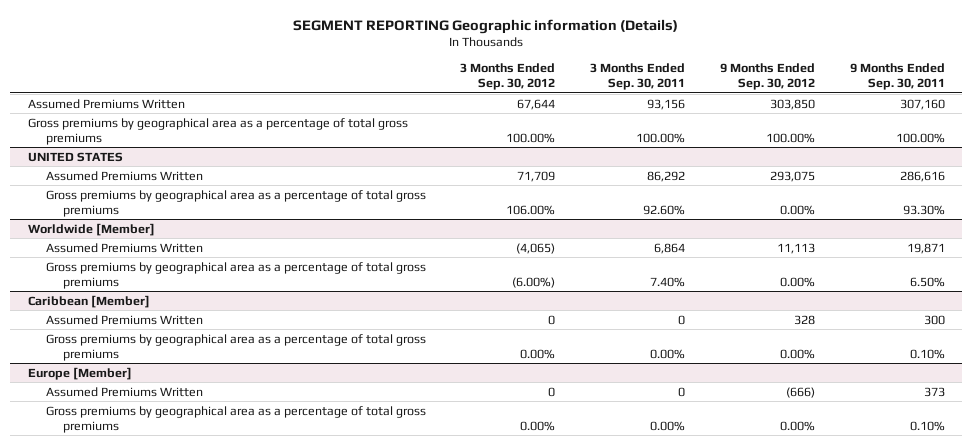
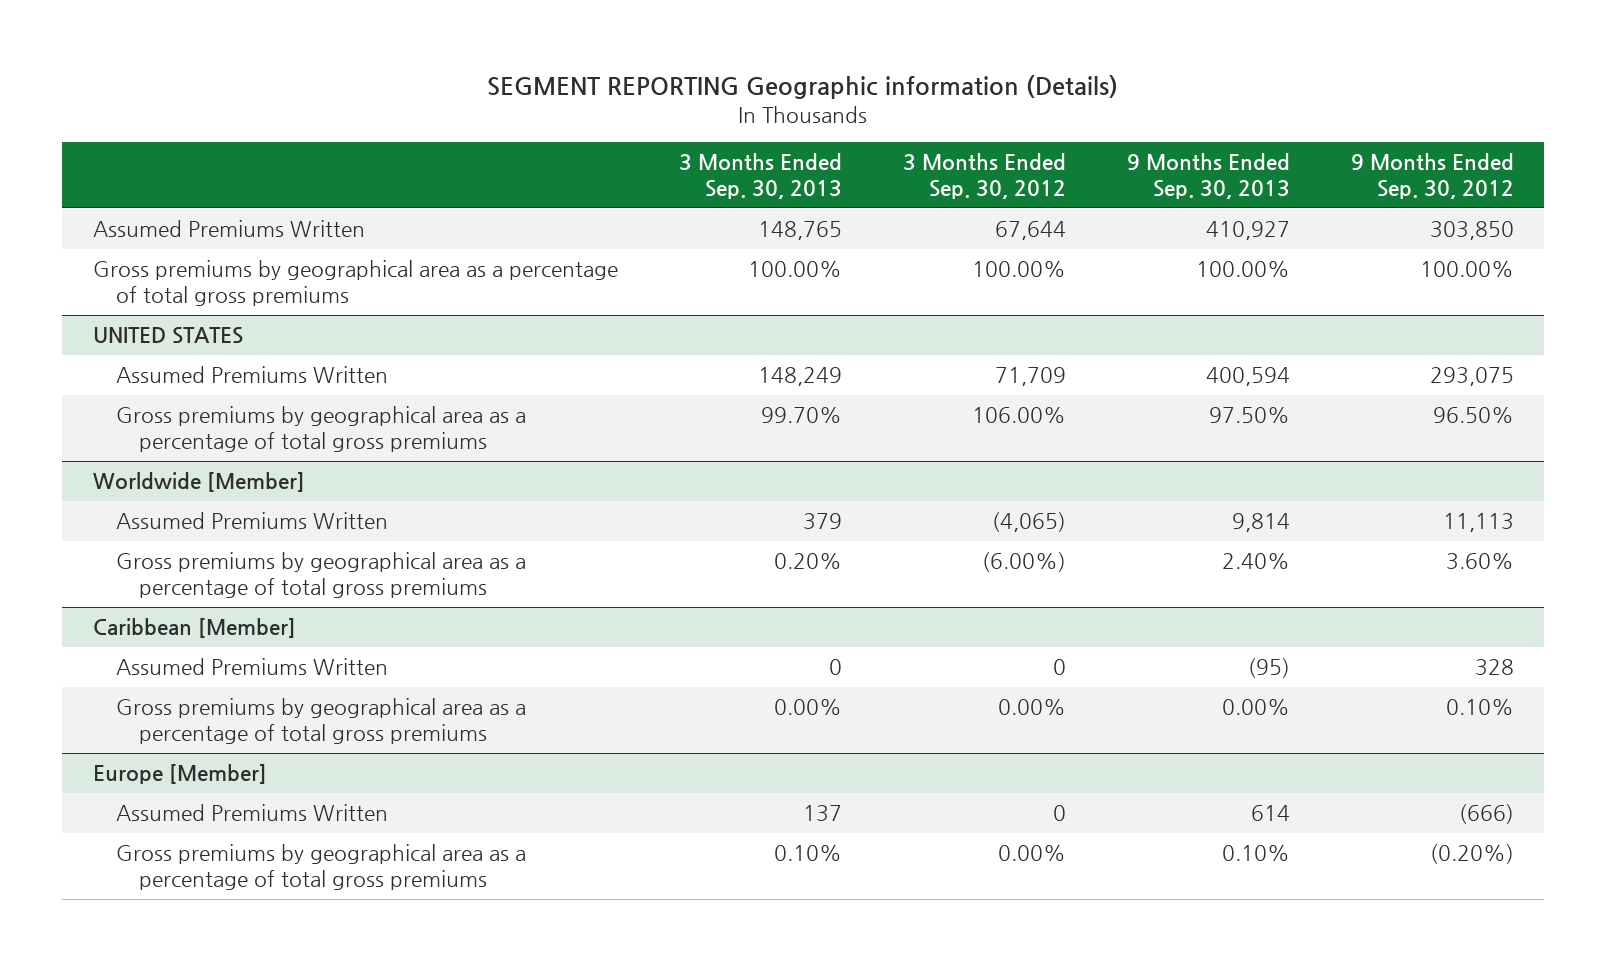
- | 3 Months Ended Sep. 30, 2012 | 3 Months Ended Sep. 30, 2011 | 9 Months Ended Sep. 30, 2012 | 9 Months Ended Sep. 30, 2011
+ | 3 Months Ended Sep. 30, 2013 | 3 Months Ended Sep. 30, 2012 | 9 Months Ended Sep. 30, 2013 | 9 Months Ended Sep. 30, 2012
@ UNITED STATES
- Gross premiums by geographical area as a percentage of total gross premiums | 106.00% | 92.60% | 0.00% | 93.30%
+ Gross premiums by geographical area as a percentage of total gross premiums | 99.70% | 106.00% | 97.50% | 96.50%
@ Worldwide [Member]
- Gross premiums by geographical area as a percentage of total gross premiums | (6.00%) | 7.40% | 0.00% | 6.50%
+ Gross premiums by geographical area as a percentage of total gross premiums | 0.20% | (6.00%) | 2.40% | 3.60%
@ Caribbean [Member]
- Gross premiums by geographical area as a percentage of total gross premiums | 0.00% | 0.00% | 0.00% | 0.10%
+ Gross premiums by geographical area as a percentage of total gross premiums | 0.00% | 0.00% | 0.00% | 0.10%
@ Europe [Member]
- Gross premiums by geographical area as a percentage of total gross premiums | 0.00% | 0.00% | 0.00% | 0.10%
+ Gross premiums by geographical area as a percentage of total gross premiums | 0.10% | 0.00% | 0.10% | (0.20%)

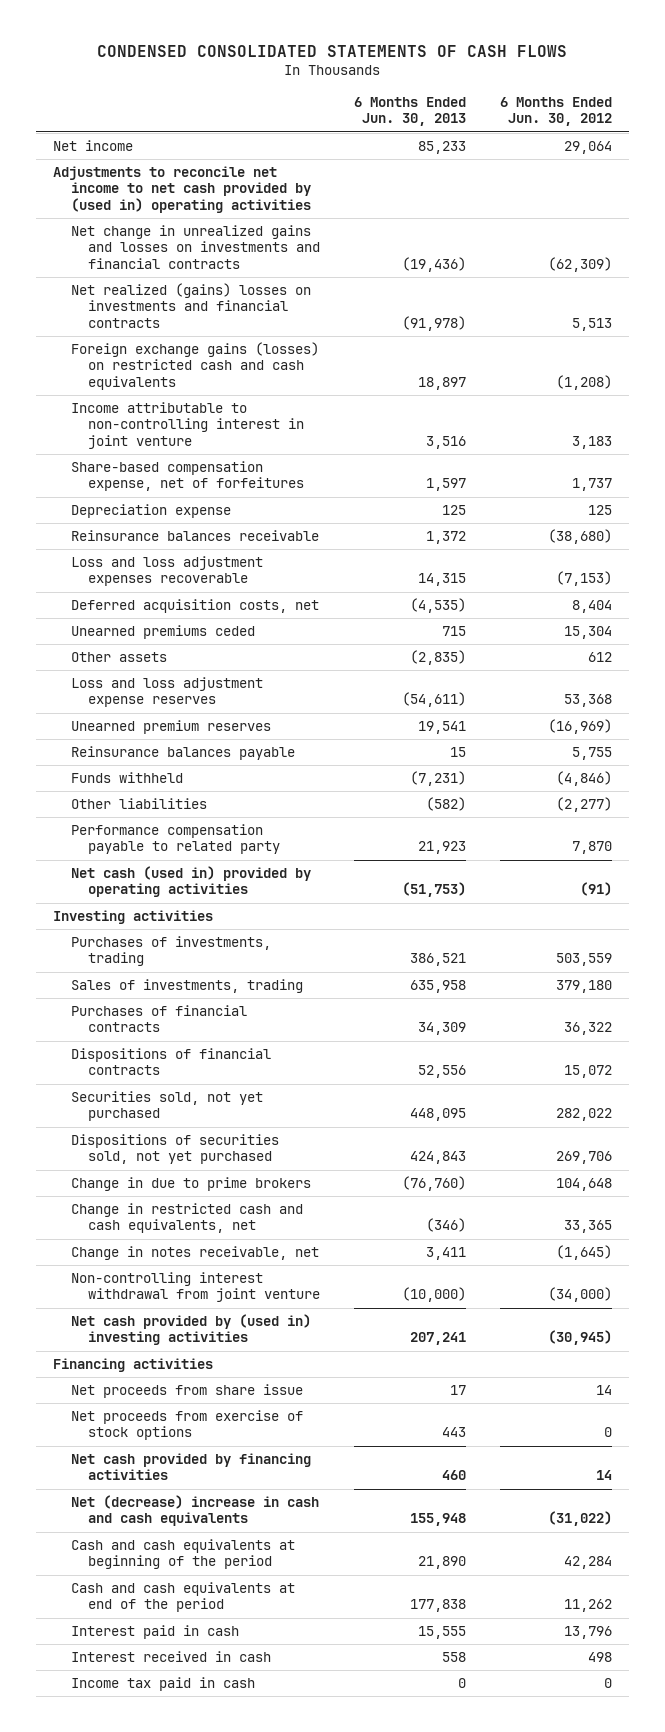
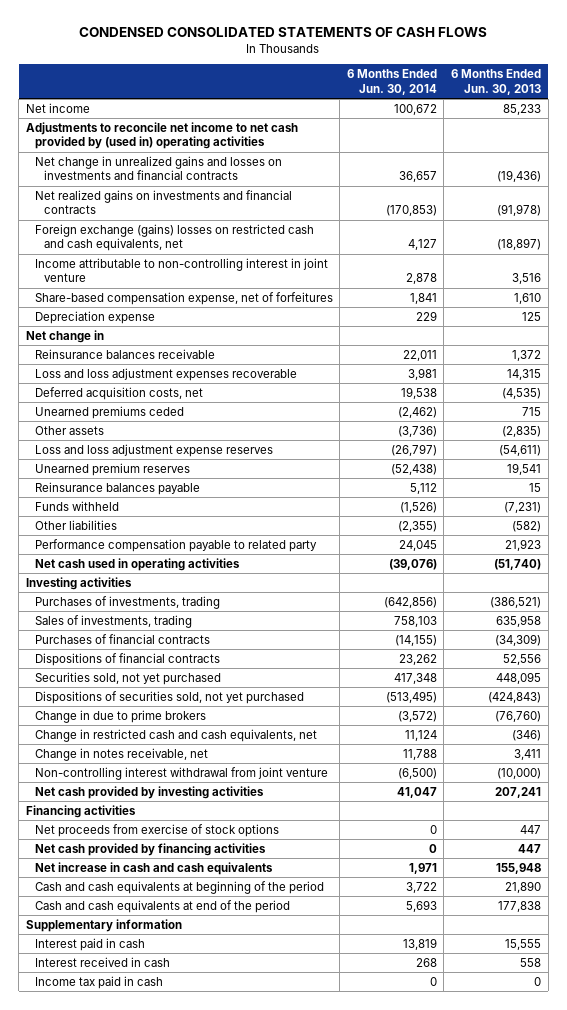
- | 6 Months Ended Jun. 30, 2013 | 6 Months Ended Jun. 30, 2012
+ | 6 Months Ended Jun. 30, 2014 | 6 Months Ended Jun. 30, 2013
- Net realized (gains) losses on investments and financial contracts | (91,978) | 5,513
- Foreign exchange gains (losses) on restricted cash and cash equivalents | 18,897 | (1,208)
+ Net realized gains on investments and financial contracts | (170,853) | (91,978)
+ Foreign exchange (gains) losses on restricted cash and cash equivalents, net | 4,127 | (18,897)
- Share-based compensation expense, net of forfeitures | 1,597 | 1,737
+ Share-based compensation expense, net of forfeitures | 1,841 | 1,610
+ Net change in
- Net cash (used in) provided by operating activities | (51,753) | (91)
+ Net cash used in operating activities | (39,076) | (51,740)
- Purchases of investments, trading | 386,521 | 503,559
+ Purchases of investments, trading | (642,856) | (386,521)
- Purchases of financial contracts | 34,309 | 36,322
+ Purchases of financial contracts | (14,155) | (34,309)
- Dispositions of securities sold, not yet purchased | 424,843 | 269,706
+ Dispositions of securities sold, not yet purchased | (513,495) | (424,843)
- Net cash provided by (used in) investing activities | 207,241 | (30,945)
+ Net cash provided by investing activities | 41,047 | 207,241
- Net proceeds from share issue | 17 | 14
- Net proceeds from exercise of stock options | 443 | 0
- Net cash provided by financing activities | 460 | 14
- Net (decrease) increase in cash and cash equivalents | 155,948 | (31,022)
+ Net proceeds from exercise of stock options | 0 | 447
+ Net cash provided by financing activities | 0 | 447
+ Net increase in cash and cash equivalents | 1,971 | 155,948
+ Supplementary information

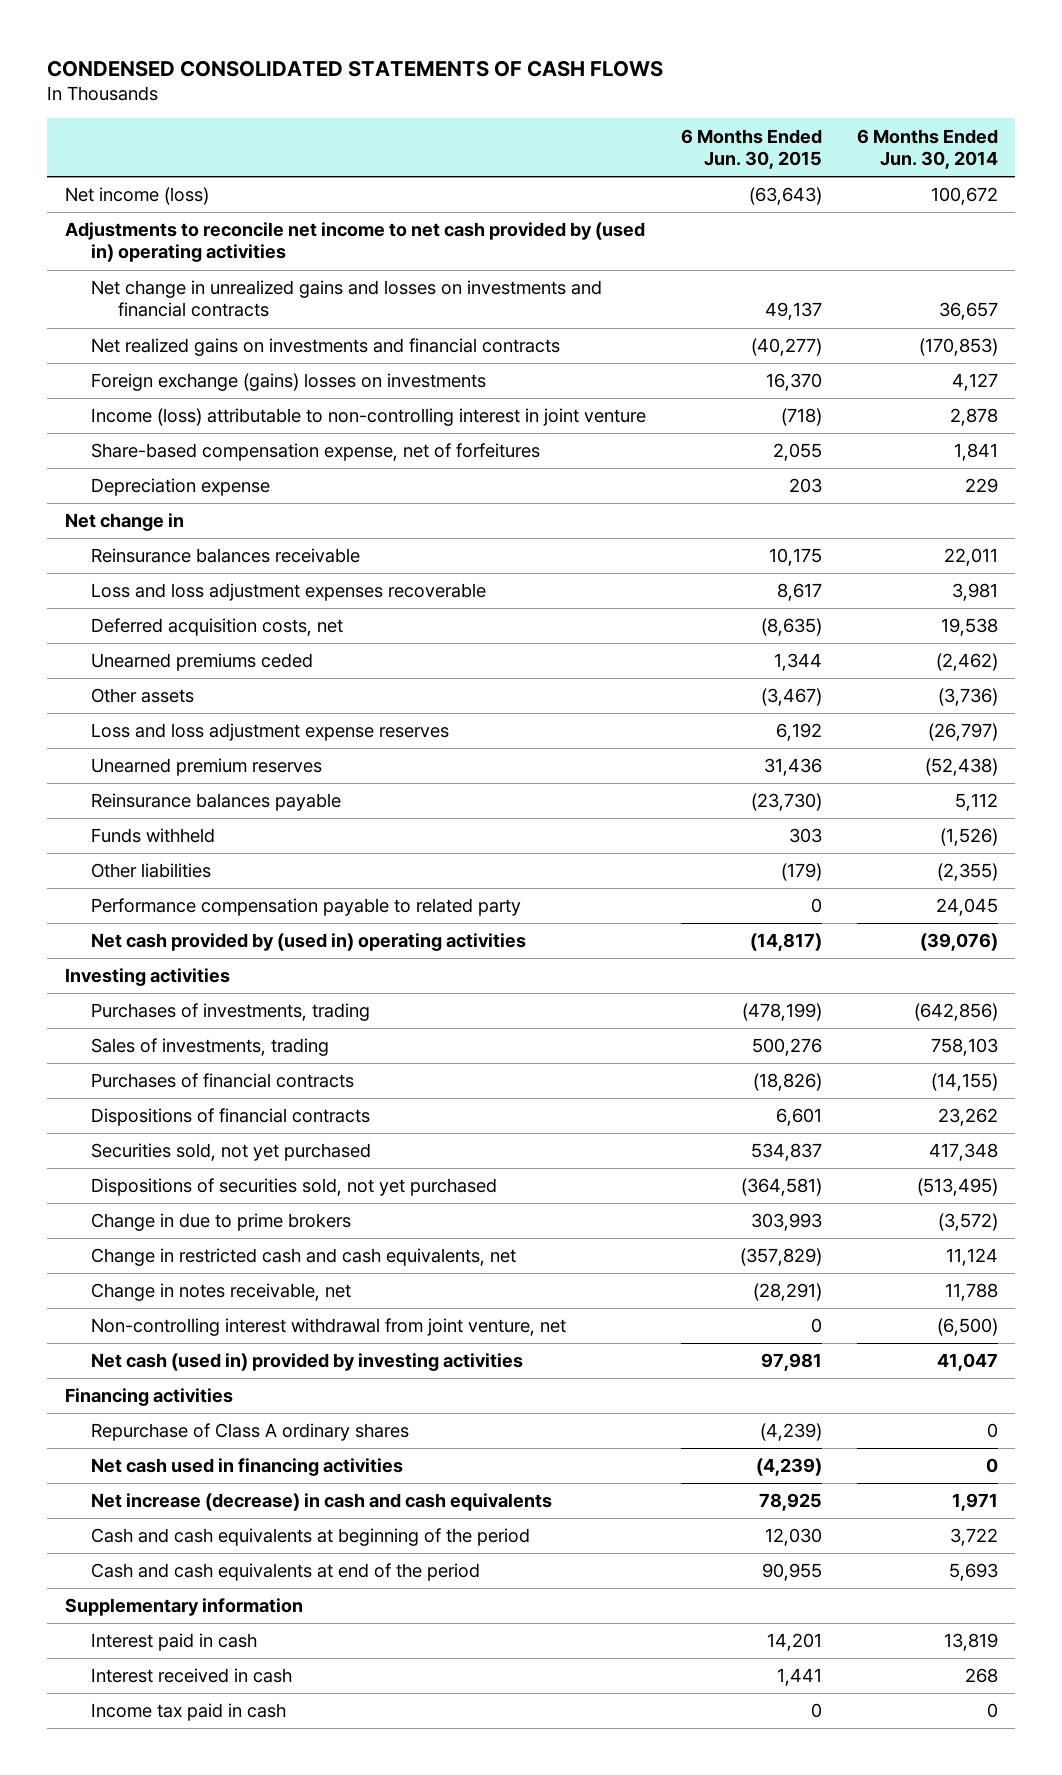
- | 6 Months Ended Jun. 30, 2014 | 6 Months Ended Jun. 30, 2013
+ | 6 Months Ended Jun. 30, 2015 | 6 Months Ended Jun. 30, 2014
- Net income | 100,672 | 85,233
+ Net income (loss) | (63,643) | 100,672
- Foreign exchange (gains) losses on restricted cash and cash equivalents, net | 4,127 | (18,897)
- Income attributable to non-controlling interest in joint venture | 2,878 | 3,516
+ Foreign exchange (gains) losses on investments | 16,370 | 4,127
+ Income (loss) attributable to non-controlling interest in joint venture | (718) | 2,878
- Net cash used in operating activities | (39,076) | (51,740)
+ Net cash provided by (used in) operating activities | (14,817) | (39,076)
- Non-controlling interest withdrawal from joint venture | (6,500) | (10,000)
- Net cash provided by investing activities | 41,047 | 207,241
+ Non-controlling interest withdrawal from joint venture, net | 0 | (6,500)
+ Net cash (used in) provided by investing activities | 97,981 | 41,047
- Net proceeds from exercise of stock options | 0 | 447
- Net cash provided by financing activities | 0 | 447
- Net increase in cash and cash equivalents | 1,971 | 155,948
+ Repurchase of Class A ordinary shares | (4,239) | 0
+ Net cash used in financing activities | (4,239) | 0
+ Net increase (decrease) in cash and cash equivalents | 78,925 | 1,971

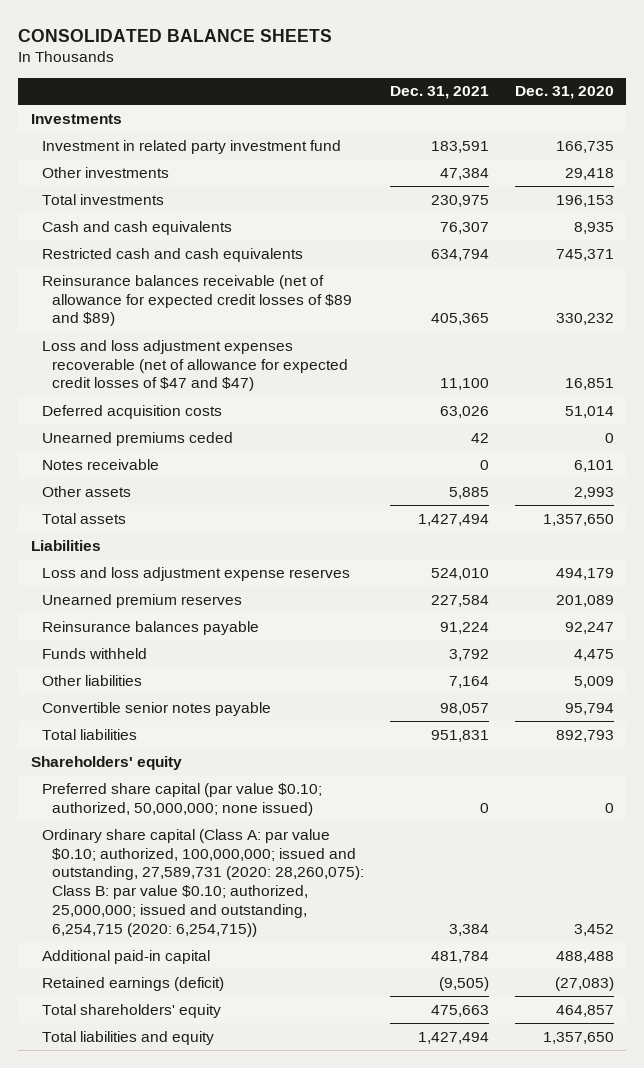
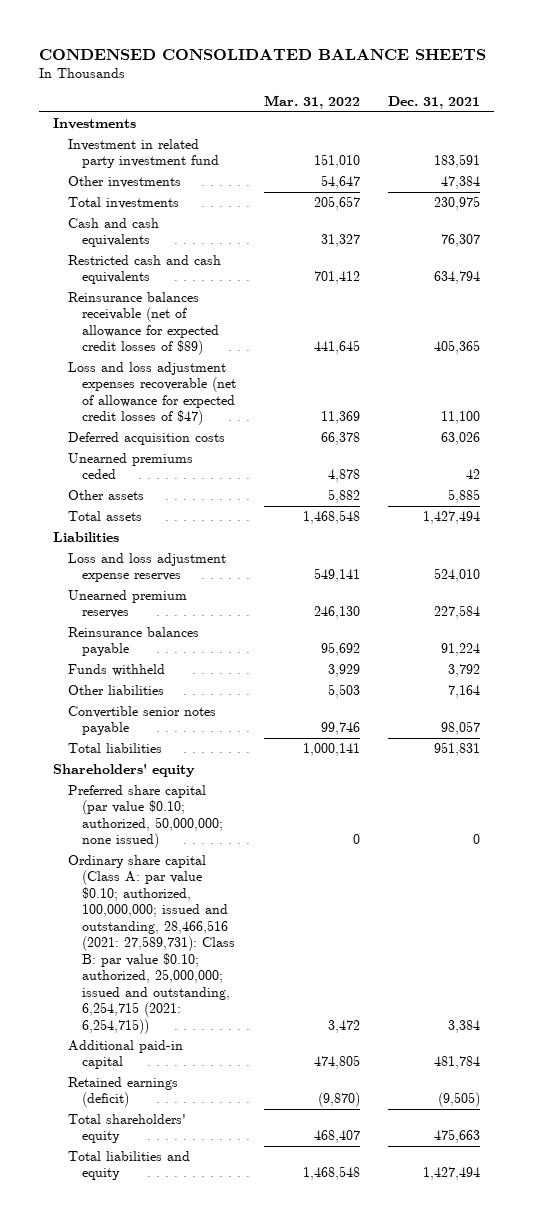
- CONSOLIDATED BALANCE SHEETS
+ CONDENSED CONSOLIDATED BALANCE SHEETS
- | Dec. 31, 2021 | Dec. 31, 2020
+ | Mar. 31, 2022 | Dec. 31, 2021
- Reinsurance balances receivable (net of allowance for expected credit losses of $89 and $89) | 405,365 | 330,232
- Loss and loss adjustment expenses recoverable (net of allowance for expected credit losses of $47 and $47) | 11,100 | 16,851
+ Reinsurance balances receivable (net of allowance for expected credit losses of $89) | 441,645 | 405,365
+ Loss and loss adjustment expenses recoverable (net of allowance for expected credit losses of $47) | 11,369 | 11,100
- Notes receivable | 0 | 6,101
- Ordinary share capital (Class A: par value $0.10; authorized, 100,000,000; issued and outstanding, 27,589,731 (2020: 28,260,075): Class B: par value $0.10; authorized, 25,000,000; issued and outstanding, 6,254,715 (2020: 6,254,715)) | 3,384 | 3,452
+ Ordinary share capital (Class A: par value $0.10; authorized, 100,000,000; issued and outstanding, 28,466,516 (2021: 27,589,731): Class B: par value $0.10; authorized, 25,000,000; issued and outstanding, 6,254,715 (2021: 6,254,715)) | 3,472 | 3,384

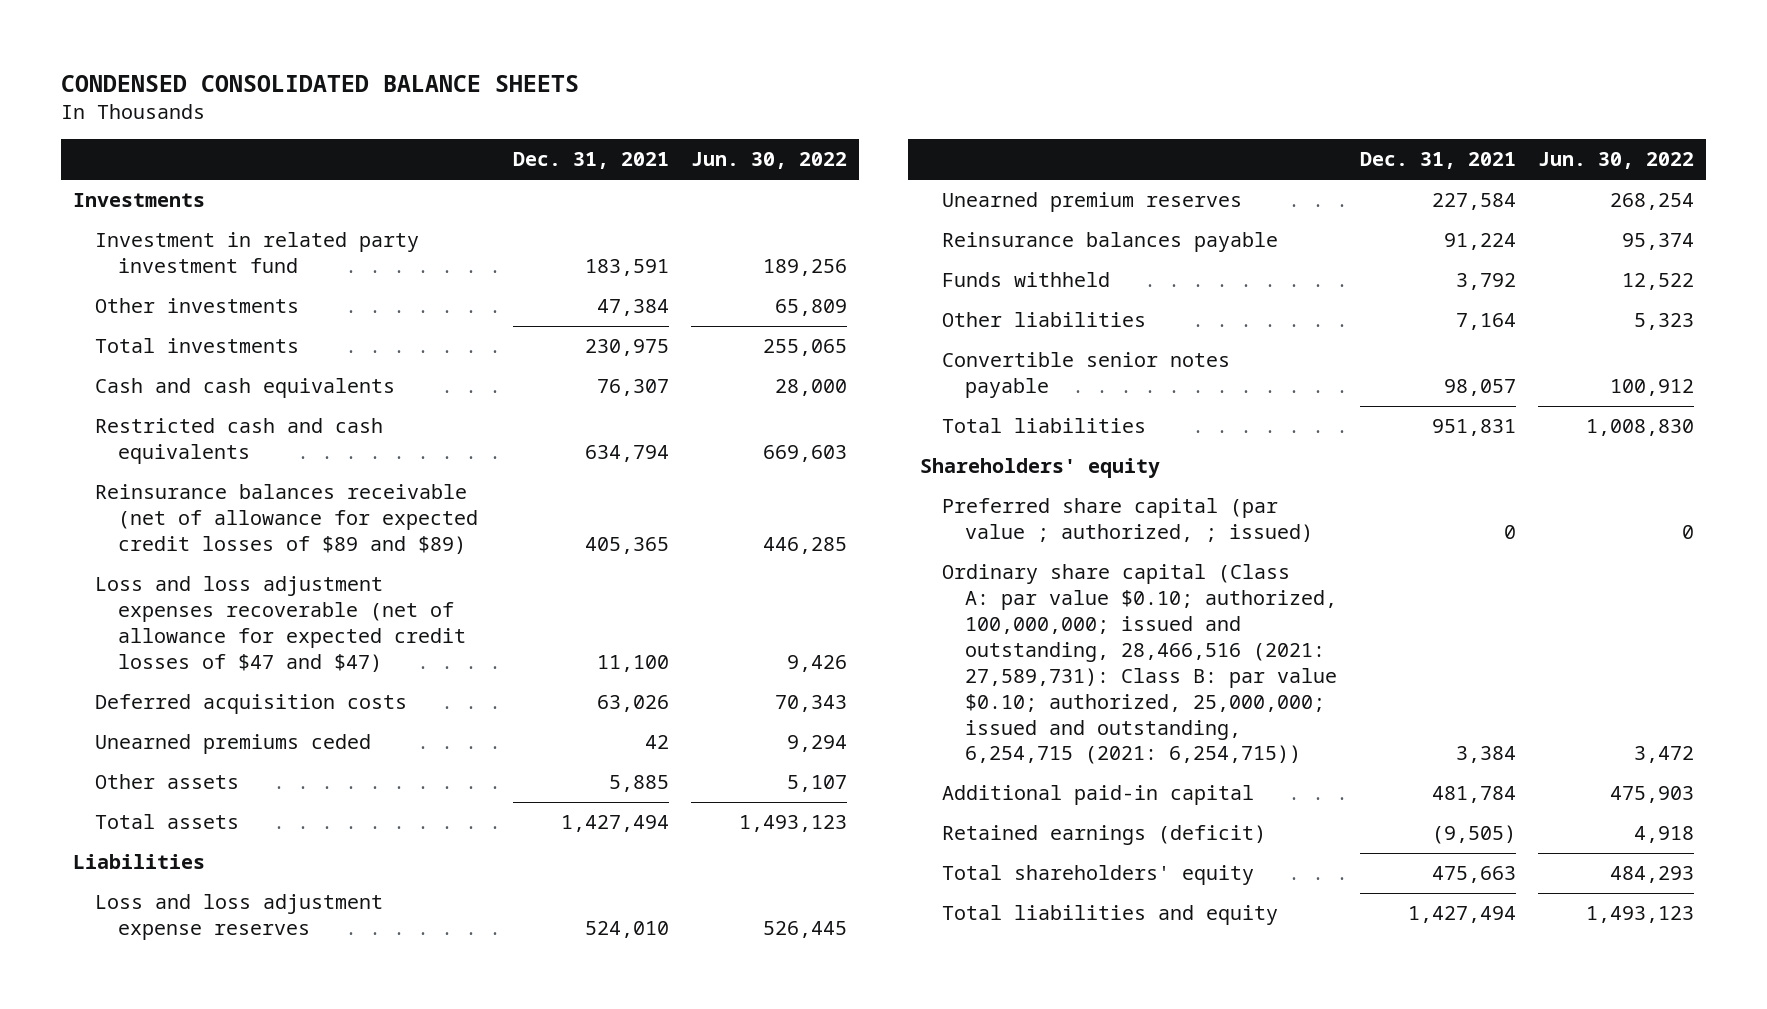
- | Mar. 31, 2022 | Dec. 31, 2021
+ | Dec. 31, 2021 | Jun. 30, 2022
- Reinsurance balances receivable (net of allowance for expected credit losses of $89) | 441,645 | 405,365
- Loss and loss adjustment expenses recoverable (net of allowance for expected credit losses of $47) | 11,369 | 11,100
+ Reinsurance balances receivable (net of allowance for expected credit losses of $89 and $89) | 405,365 | 446,285
+ Loss and loss adjustment expenses recoverable (net of allowance for expected credit losses of $47 and $47) | 11,100 | 9,426
- Preferred share capital (par value $0.10; authorized, 50,000,000; none issued) | 0 | 0
+ Preferred share capital (par value ; authorized, ; issued) | 0 | 0

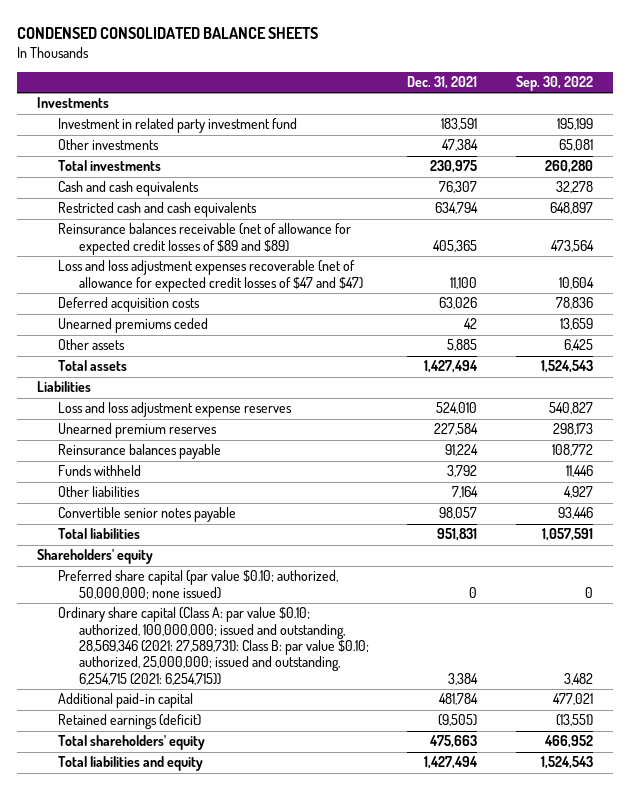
- | Dec. 31, 2021 | Jun. 30, 2022
+ | Dec. 31, 2021 | Sep. 30, 2022
- Preferred share capital (par value ; authorized, ; issued) | 0 | 0
- Ordinary share capital (Class A: par value $0.10; authorized, 100,000,000; issued and outstanding, 28,466,516 (2021: 27,589,731): Class B: par value $0.10; authorized, 25,000,000; issued and outstanding, 6,254,715 (2021: 6,254,715)) | 3,384 | 3,472
+ Preferred share capital (par value $0.10; authorized, 50,000,000; none issued) | 0 | 0
+ Ordinary share capital (Class A: par value $0.10; authorized, 100,000,000; issued and outstanding, 28,569,346 (2021: 27,589,731): Class B: par value $0.10; authorized, 25,000,000; issued and outstanding, 6,254,715 (2021: 6,254,715)) | 3,384 | 3,482

